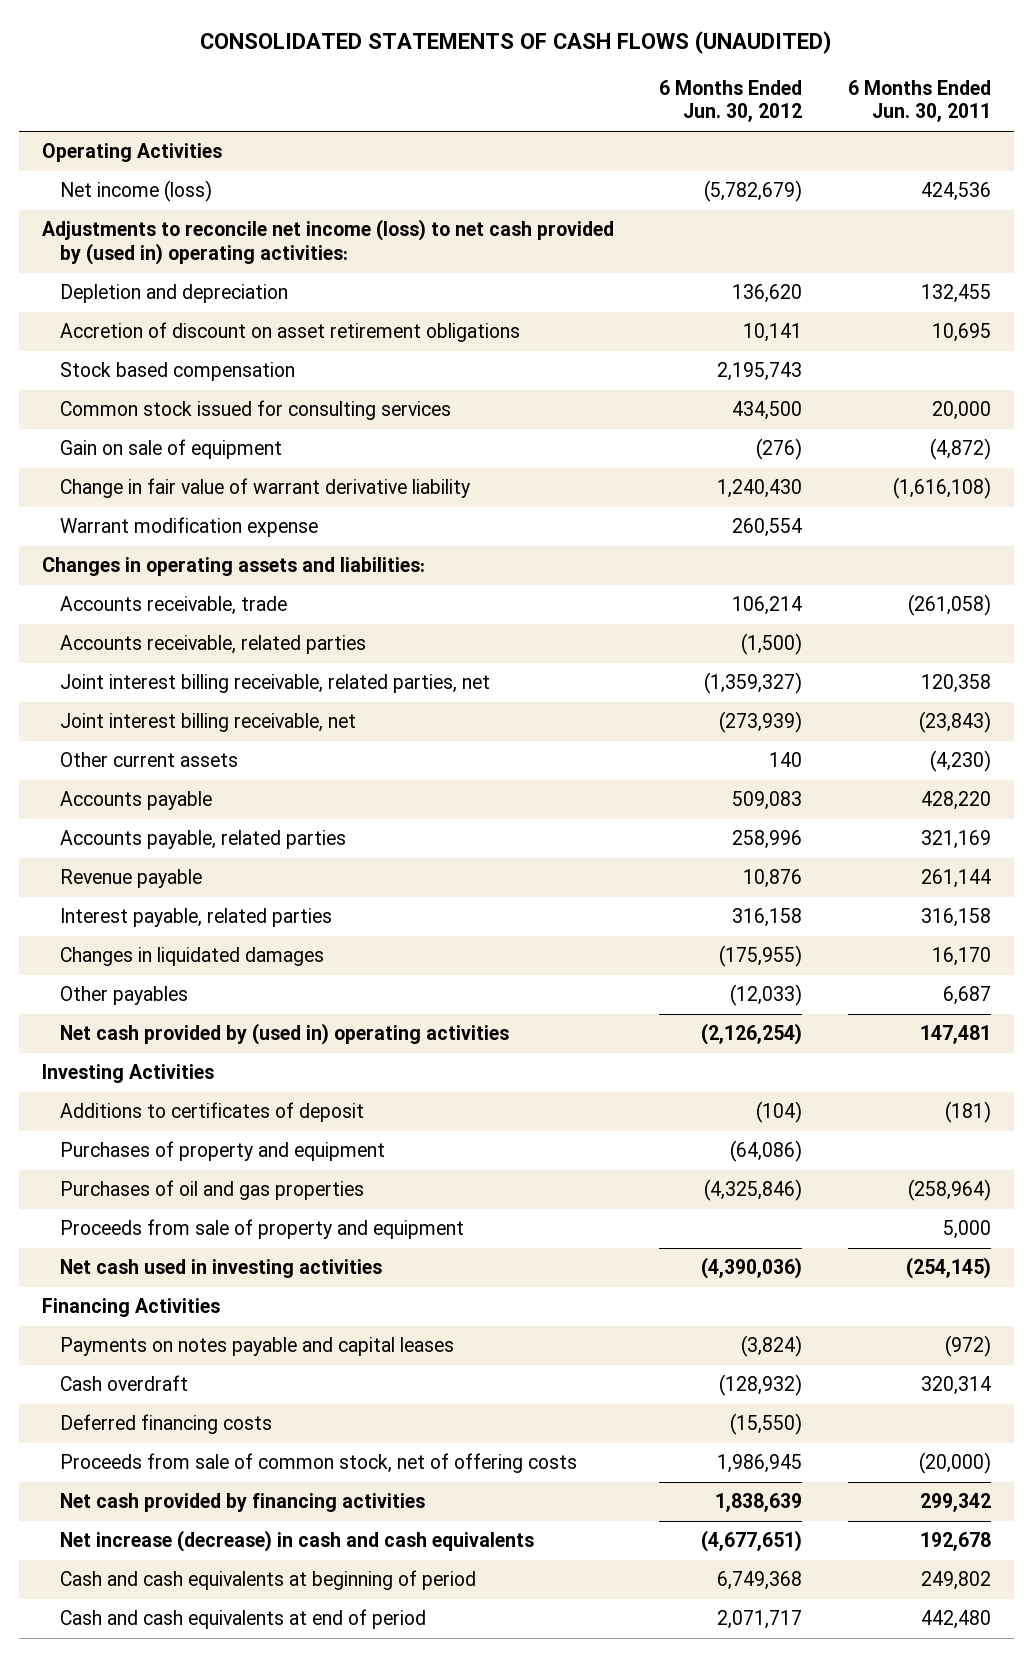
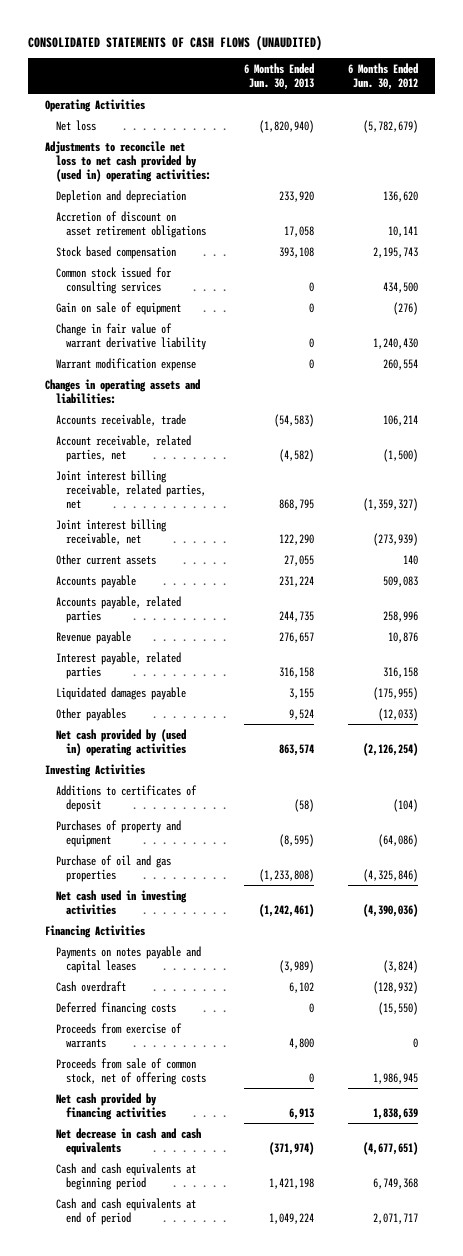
- | 6 Months Ended Jun. 30, 2012 | 6 Months Ended Jun. 30, 2011
+ | 6 Months Ended Jun. 30, 2013 | 6 Months Ended Jun. 30, 2012
- Net income (loss) | (5,782,679) | 424,536
- Adjustments to reconcile net income (loss) to net cash provided by (used in) operating activities:
+ Net loss | (1,820,940) | (5,782,679)
+ Adjustments to reconcile net loss to net cash provided by (used in) operating activities:
- Accounts receivable, related parties | (1,500) |
+ Account receivable, related parties, net | (4,582) | (1,500)
- Changes in liquidated damages | (175,955) | 16,170
+ Liquidated damages payable | 3,155 | (175,955)
- Purchases of oil and gas properties | (4,325,846) | (258,964)
- Proceeds from sale of property and equipment | | 5,000
+ Purchase of oil and gas properties | (1,233,808) | (4,325,846)
+ Proceeds from exercise of warrants | 4,800 | 0
- Net increase (decrease) in cash and cash equivalents | (4,677,651) | 192,678
- Cash and cash equivalents at beginning of period | 6,749,368 | 249,802
+ Net decrease in cash and cash equivalents | (371,974) | (4,677,651)
+ Cash and cash equivalents at beginning period | 1,421,198 | 6,749,368

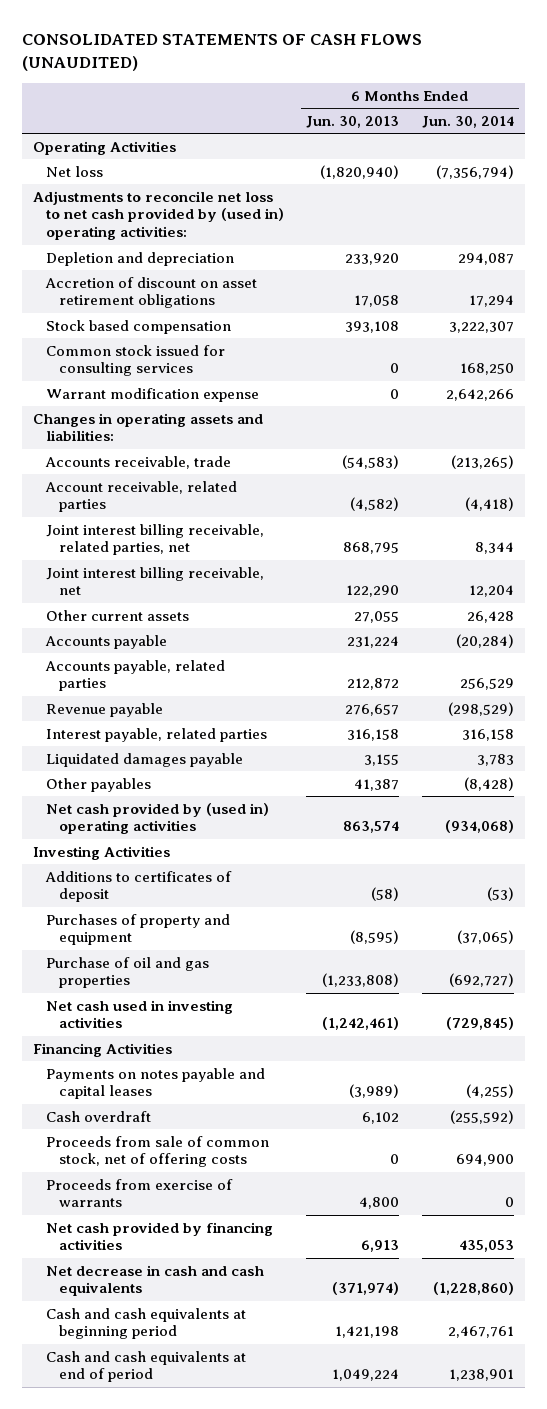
- | 6 Months Ended Jun. 30, 2013 | 6 Months Ended Jun. 30, 2012
+ | 6 Months Ended Jun. 30, 2013 | 6 Months Ended Jun. 30, 2014
- Gain on sale of equipment | 0 | (276)
- Change in fair value of warrant derivative liability | 0 | 1,240,430
- Account receivable, related parties, net | (4,582) | (1,500)
+ Account receivable, related parties | (4,582) | (4,418)
- Accounts payable, related parties | 244,735 | 258,996
+ Accounts payable, related parties | 212,872 | 256,529
- Other payables | 9,524 | (12,033)
+ Other payables | 41,387 | (8,428)
- Deferred financing costs | 0 | (15,550)
moved down: Proceeds from exercise of warrants | 4,800 | 0

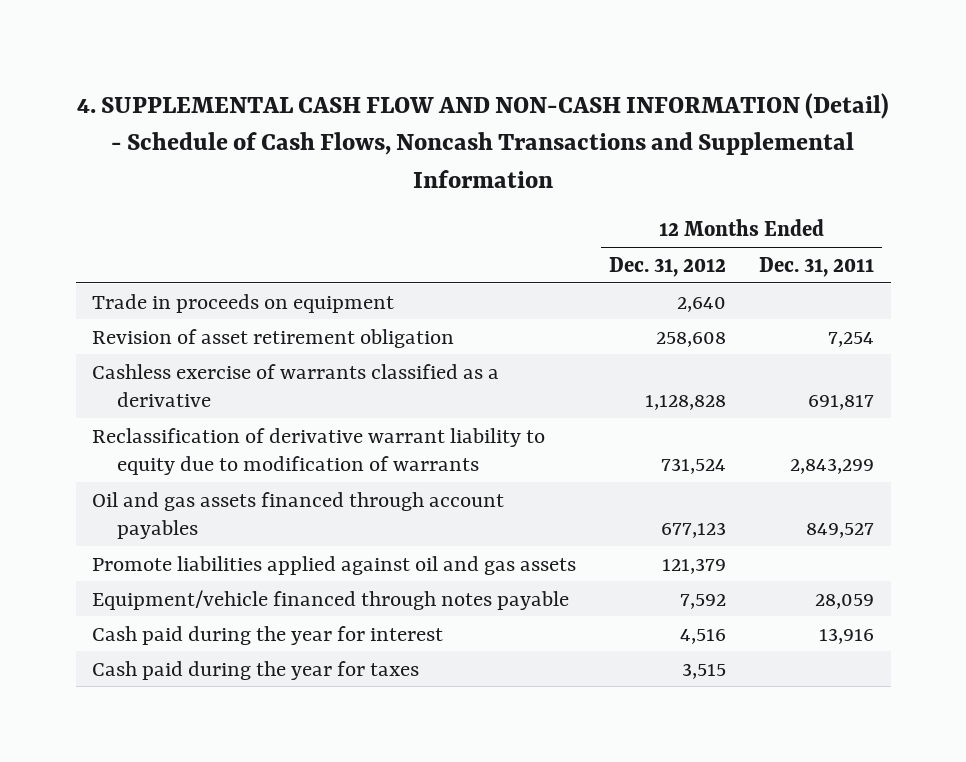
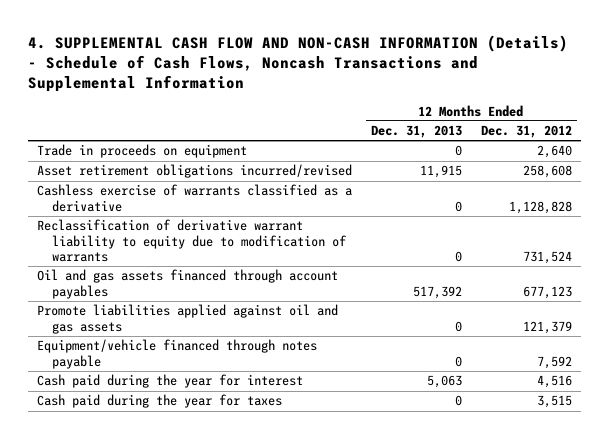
- 4. SUPPLEMENTAL CASH FLOW AND NON-CASH INFORMATION (Detail) - Schedule of Cash Flows, Noncash Transactions and Supplemental Information
+ 4. SUPPLEMENTAL CASH FLOW AND NON-CASH INFORMATION (Details) - Schedule of Cash Flows, Noncash Transactions and Supplemental Information
- | 12 Months Ended Dec. 31, 2012 | 12 Months Ended Dec. 31, 2011
+ | 12 Months Ended Dec. 31, 2013 | 12 Months Ended Dec. 31, 2012
- Revision of asset retirement obligation | 258,608 | 7,254
+ Asset retirement obligations incurred/revised | 11,915 | 258,608

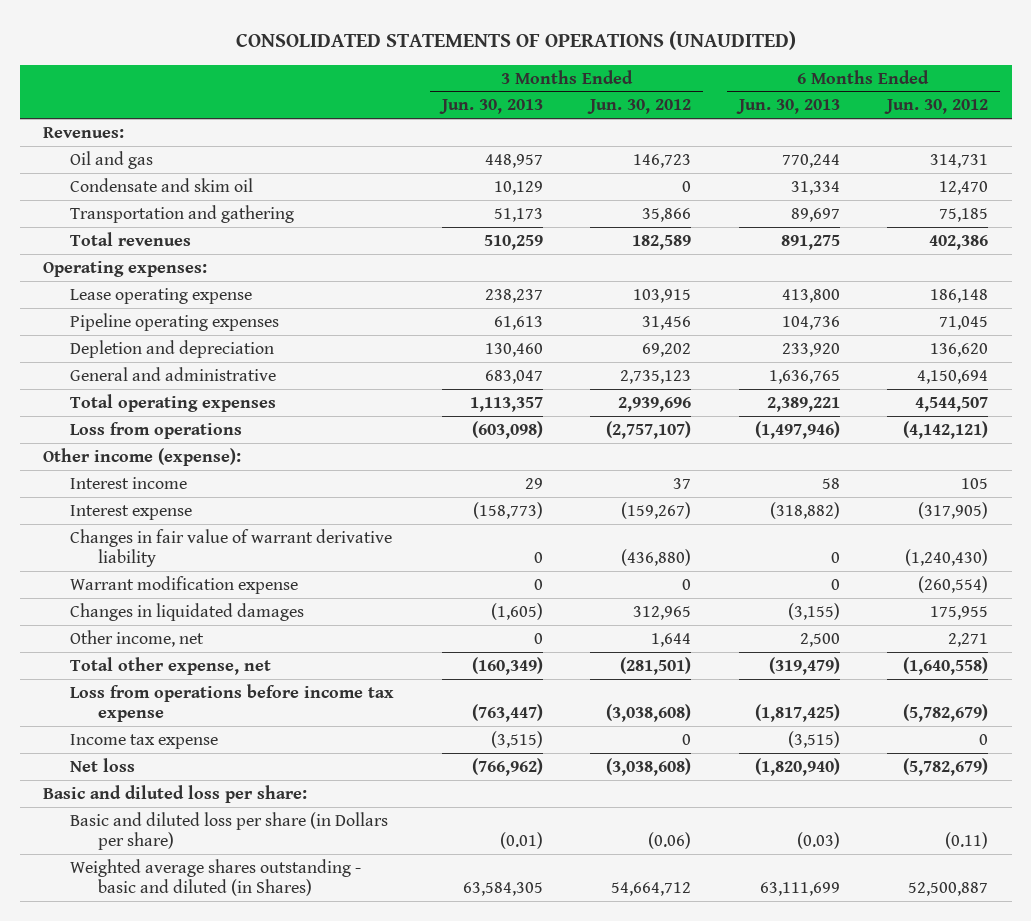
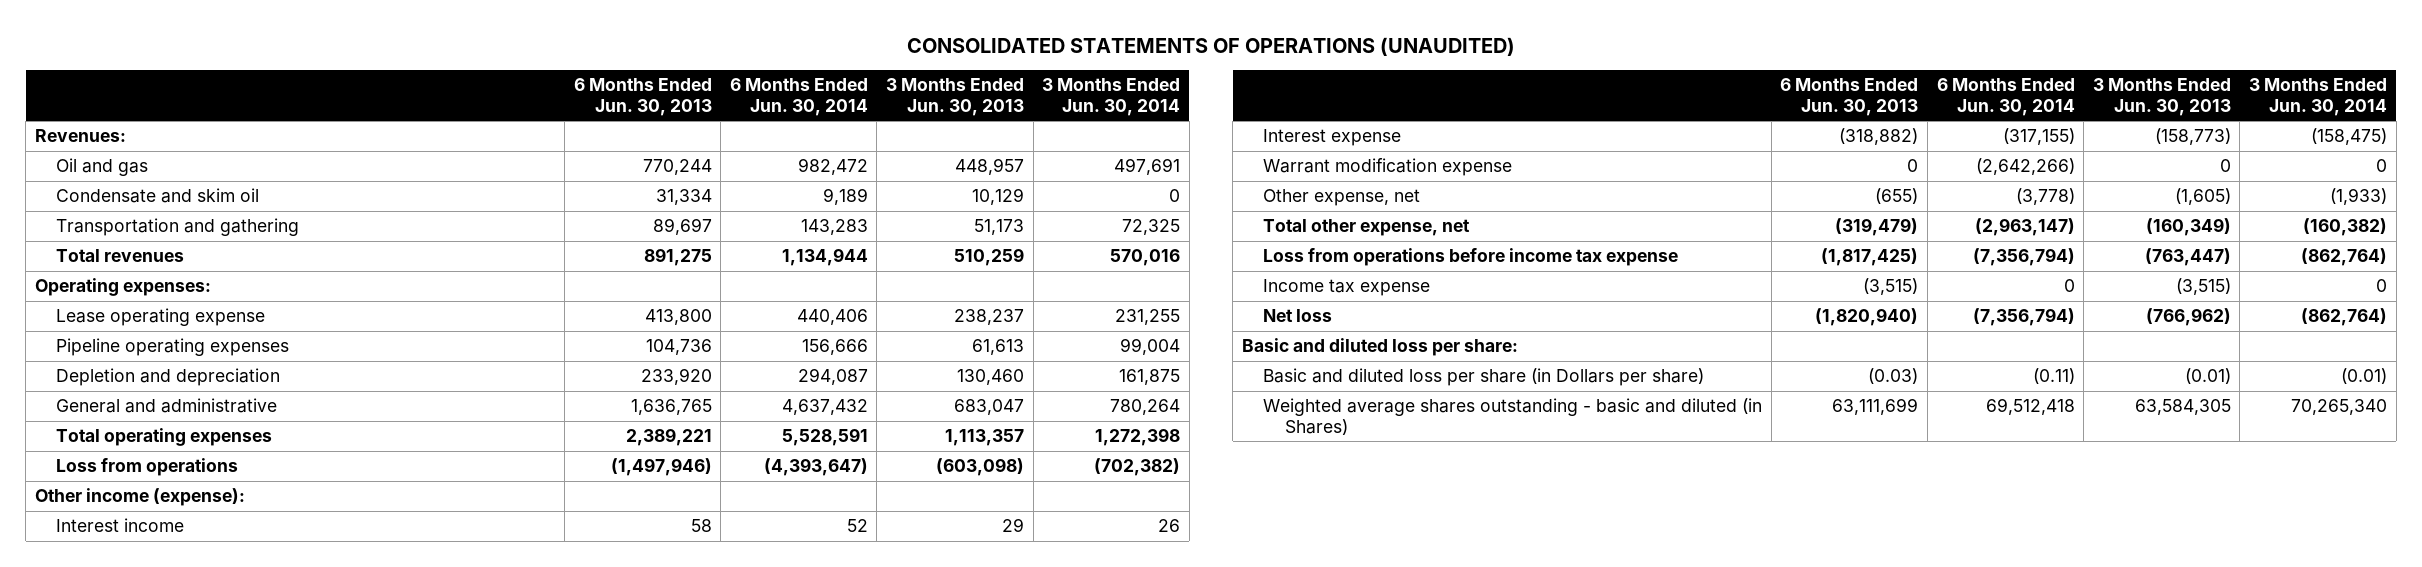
- | 3 Months Ended Jun. 30, 2013 | 3 Months Ended Jun. 30, 2012 | 6 Months Ended Jun. 30, 2013 | 6 Months Ended Jun. 30, 2012
+ | 6 Months Ended Jun. 30, 2013 | 6 Months Ended Jun. 30, 2014 | 3 Months Ended Jun. 30, 2013 | 3 Months Ended Jun. 30, 2014
- Changes in fair value of warrant derivative liability | 0 | (436,880) | 0 | (1,240,430)
- Changes in liquidated damages | (1,605) | 312,965 | (3,155) | 175,955
- Other income, net | 0 | 1,644 | 2,500 | 2,271
+ Other expense, net | (655) | (3,778) | (1,605) | (1,933)

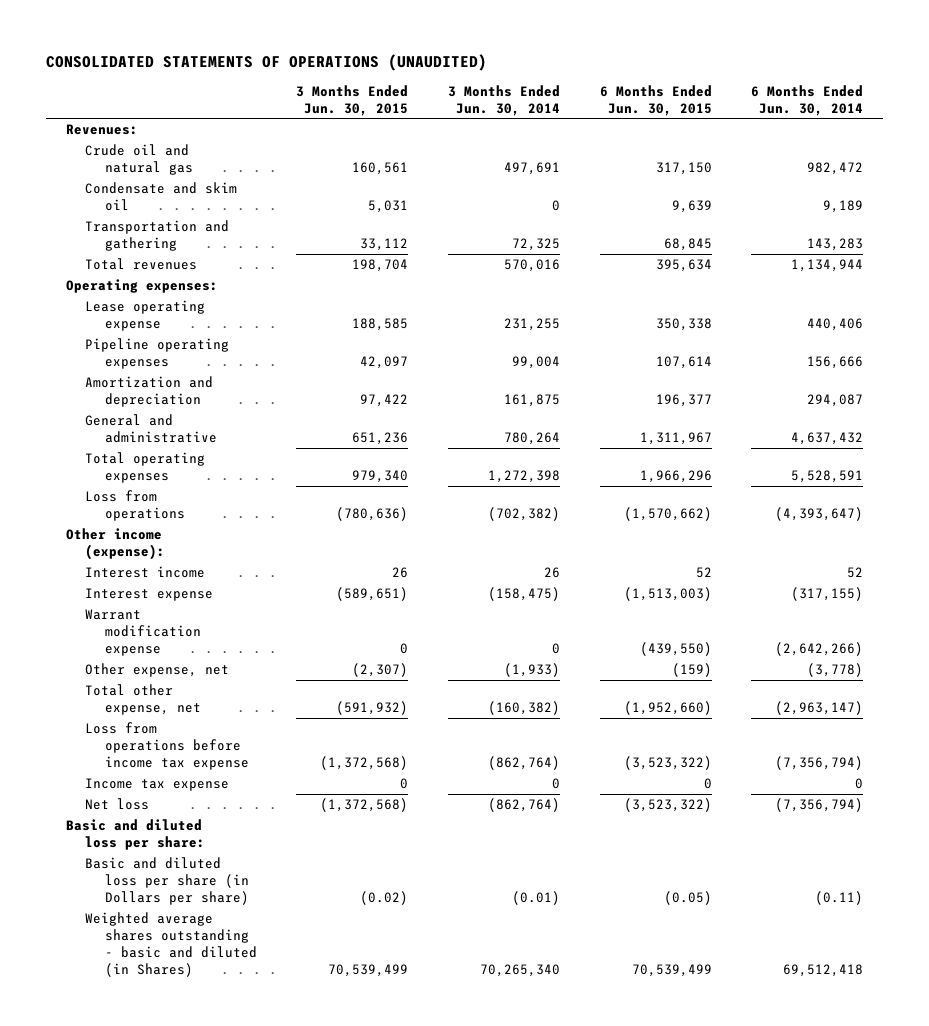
- | 6 Months Ended Jun. 30, 2013 | 6 Months Ended Jun. 30, 2014 | 3 Months Ended Jun. 30, 2013 | 3 Months Ended Jun. 30, 2014
+ | 3 Months Ended Jun. 30, 2015 | 3 Months Ended Jun. 30, 2014 | 6 Months Ended Jun. 30, 2015 | 6 Months Ended Jun. 30, 2014
- Oil and gas | 770,244 | 982,472 | 448,957 | 497,691
+ Crude oil and natural gas | 160,561 | 497,691 | 317,150 | 982,472
- Depletion and depreciation | 233,920 | 294,087 | 130,460 | 161,875
+ Amortization and depreciation | 97,422 | 161,875 | 196,377 | 294,087

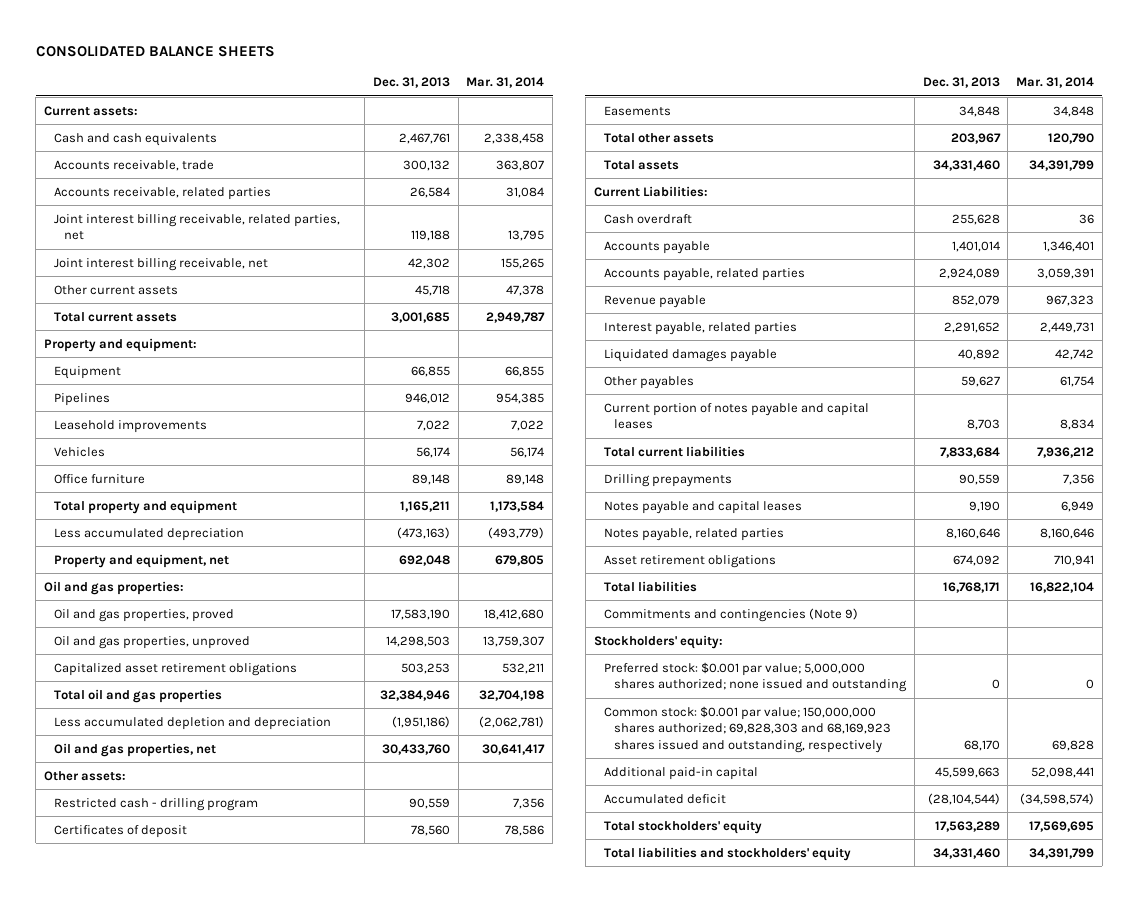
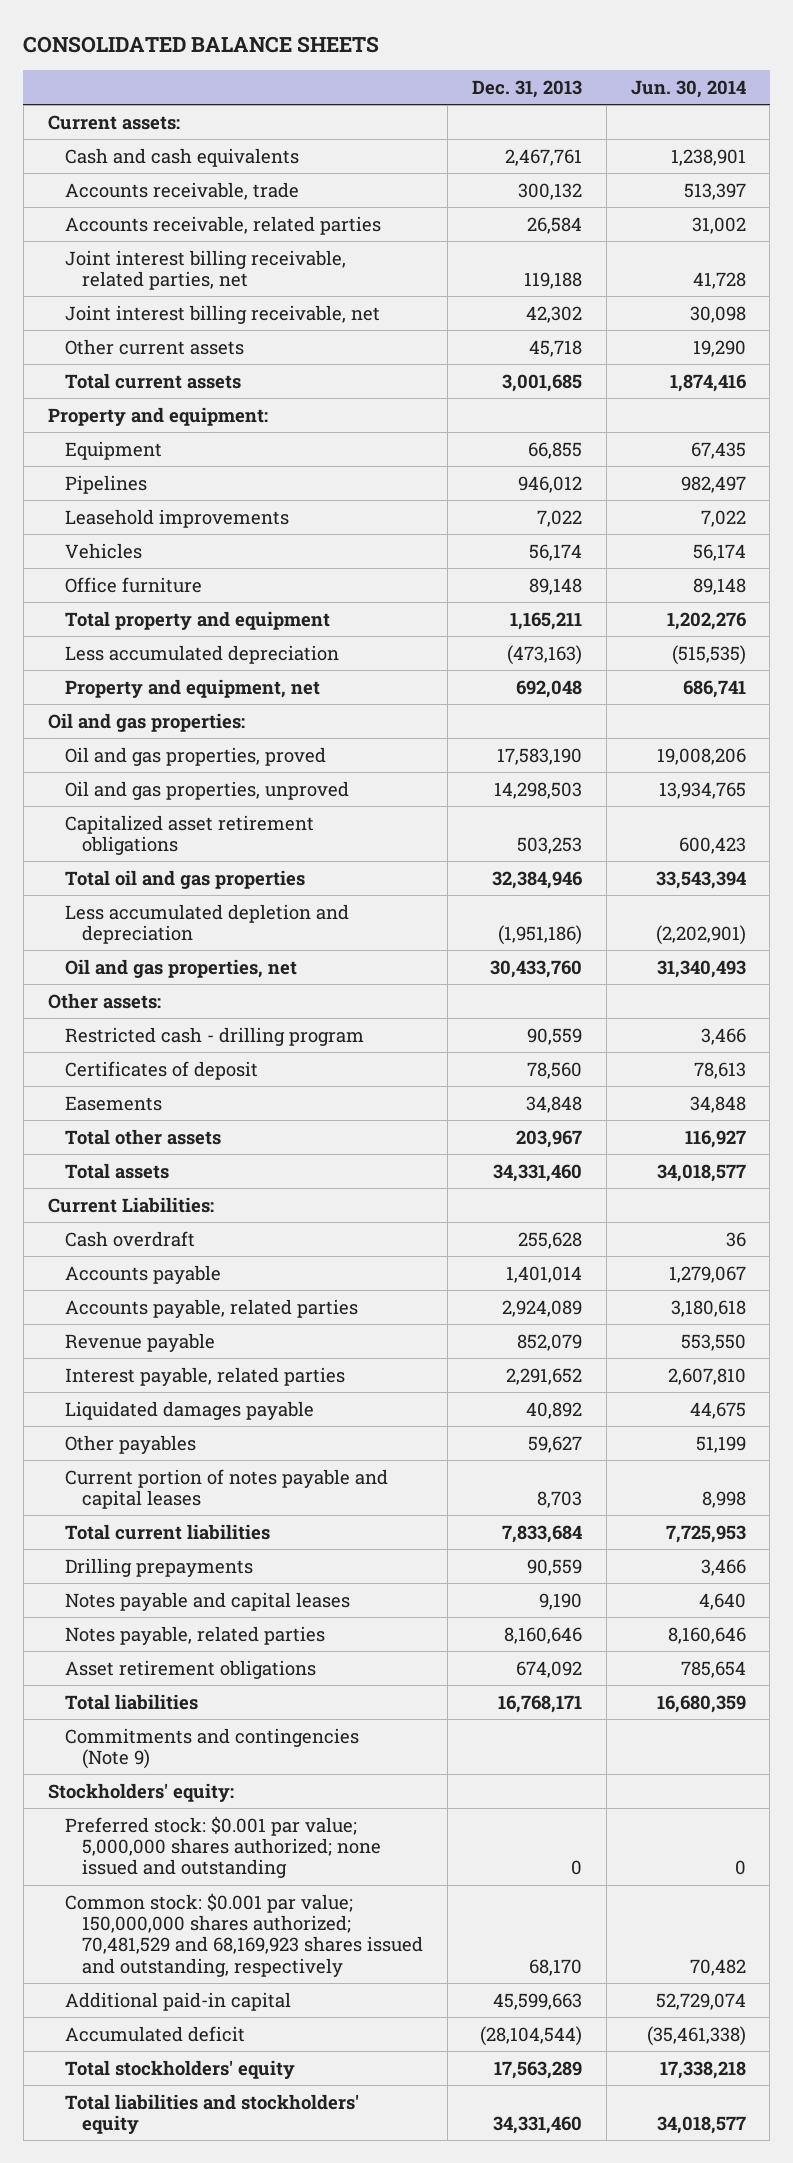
- | Dec. 31, 2013 | Mar. 31, 2014
+ | Dec. 31, 2013 | Jun. 30, 2014
- Common stock: $0.001 par value; 150,000,000 shares authorized; 69,828,303 and 68,169,923 shares issued and outstanding, respectively | 68,170 | 69,828
+ Common stock: $0.001 par value; 150,000,000 shares authorized; 70,481,529 and 68,169,923 shares issued and outstanding, respectively | 68,170 | 70,482

